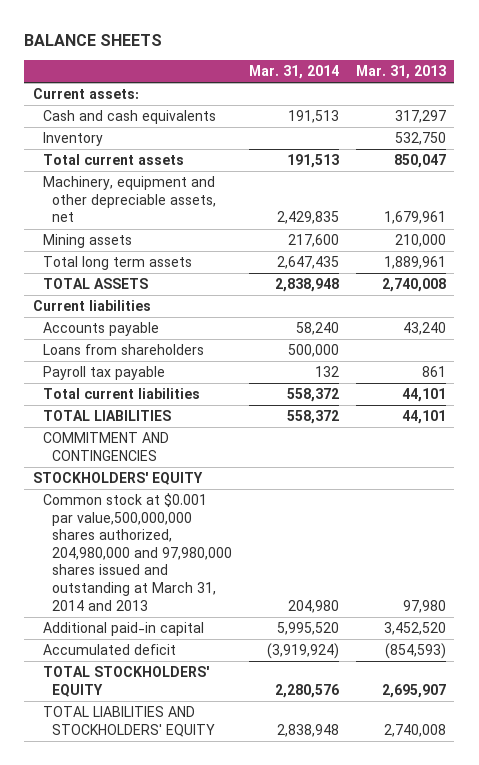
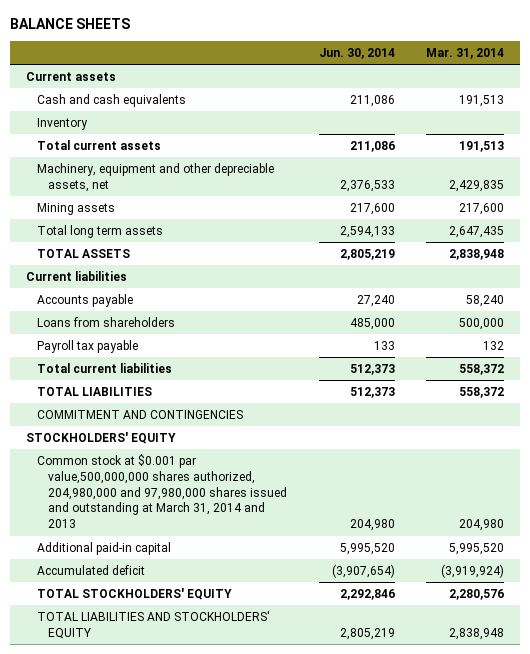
- | Mar. 31, 2014 | Mar. 31, 2013
+ | Jun. 30, 2014 | Mar. 31, 2014
- Current assets:
+ Current assets

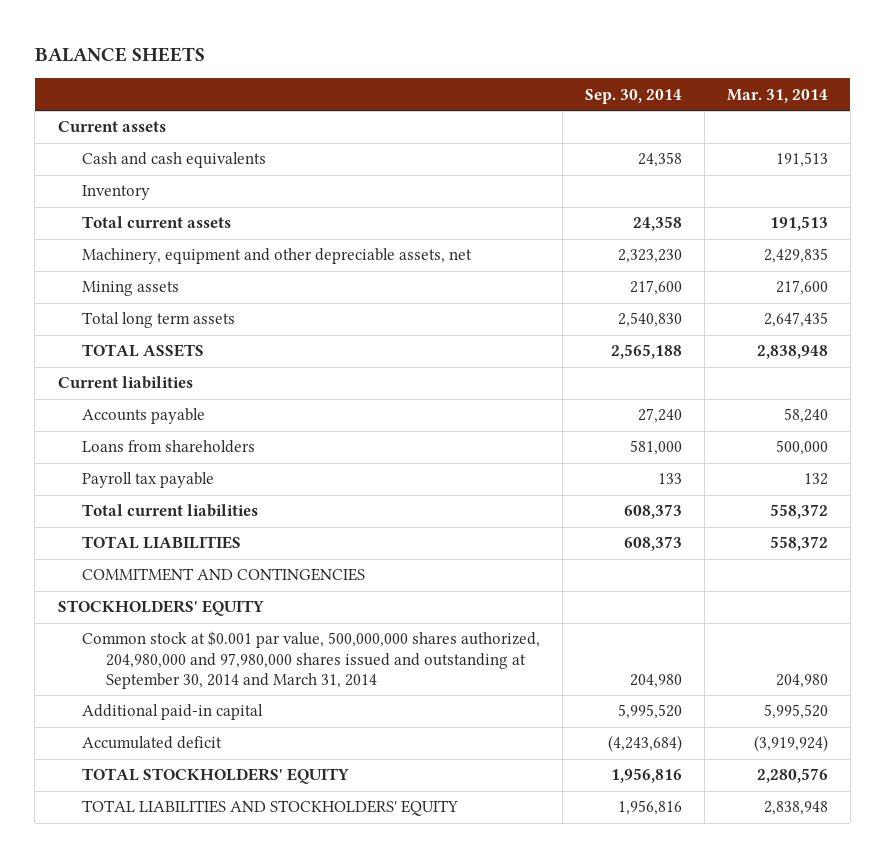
- | Jun. 30, 2014 | Mar. 31, 2014
+ | Sep. 30, 2014 | Mar. 31, 2014
- Common stock at $0.001 par value,500,000,000 shares authorized, 204,980,000 and 97,980,000 shares issued and outstanding at March 31, 2014 and 2013 | 204,980 | 204,980
+ Common stock at $0.001 par value, 500,000,000 shares authorized, 204,980,000 and 97,980,000 shares issued and outstanding at September 30, 2014 and March 31, 2014 | 204,980 | 204,980

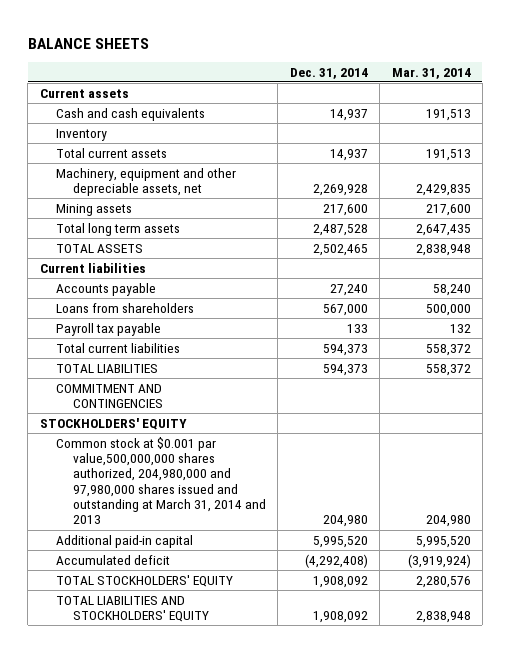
- | Sep. 30, 2014 | Mar. 31, 2014
+ | Dec. 31, 2014 | Mar. 31, 2014
- Common stock at $0.001 par value, 500,000,000 shares authorized, 204,980,000 and 97,980,000 shares issued and outstanding at September 30, 2014 and March 31, 2014 | 204,980 | 204,980
+ Common stock at $0.001 par value,500,000,000 shares authorized, 204,980,000 and 97,980,000 shares issued and outstanding at March 31, 2014 and 2013 | 204,980 | 204,980

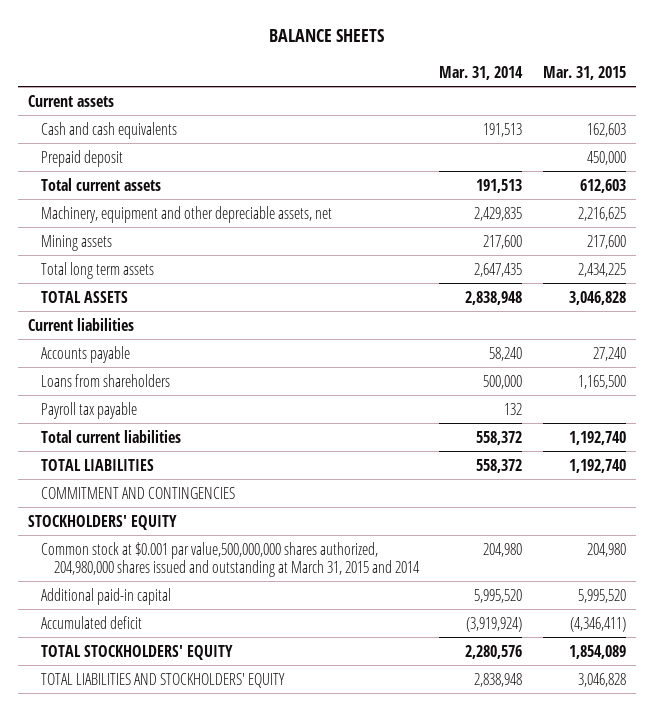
- | Dec. 31, 2014 | Mar. 31, 2014
+ | Mar. 31, 2014 | Mar. 31, 2015
- Inventory
+ Prepaid deposit | | 450,000
- Common stock at $0.001 par value,500,000,000 shares authorized, 204,980,000 and 97,980,000 shares issued and outstanding at March 31, 2014 and 2013 | 204,980 | 204,980
+ Common stock at $0.001 par value,500,000,000 shares authorized, 204,980,000 shares issued and outstanding at March 31, 2015 and 2014 | 204,980 | 204,980

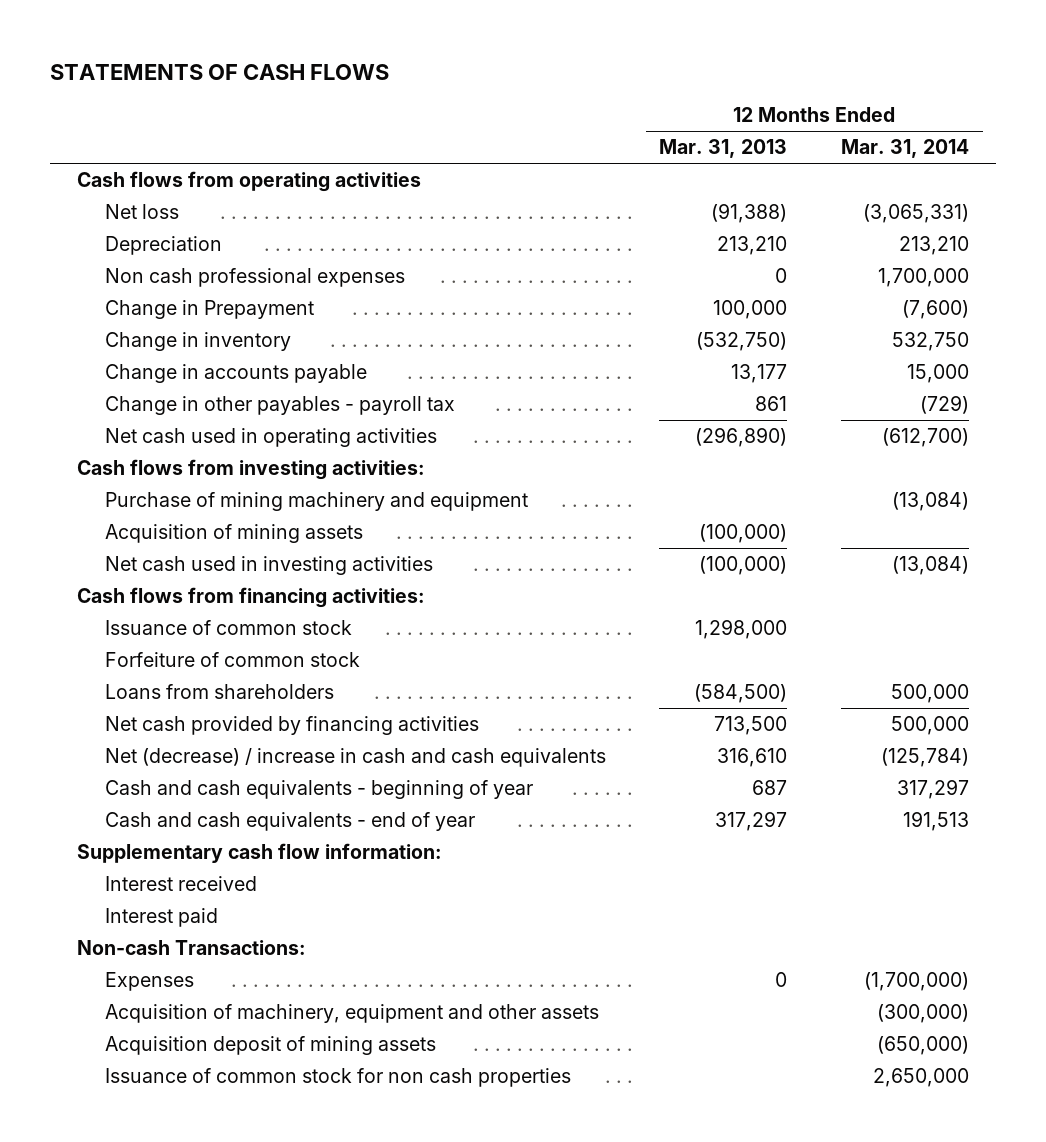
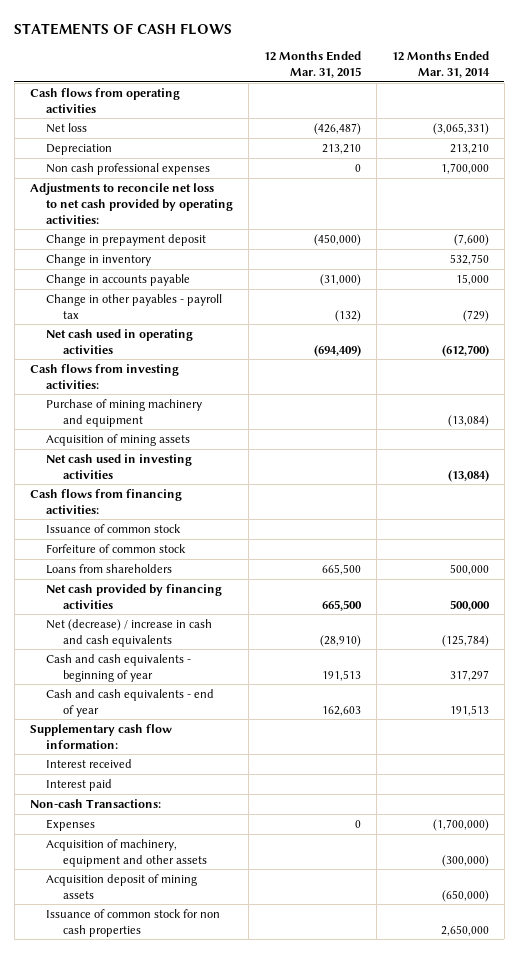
- | 12 Months Ended Mar. 31, 2013 | 12 Months Ended Mar. 31, 2014
+ | 12 Months Ended Mar. 31, 2015 | 12 Months Ended Mar. 31, 2014
- Change in Prepayment | 100,000 | (7,600)
+ Adjustments to reconcile net loss to net cash provided by operating activities:
+ Change in prepayment deposit | (450,000) | (7,600)

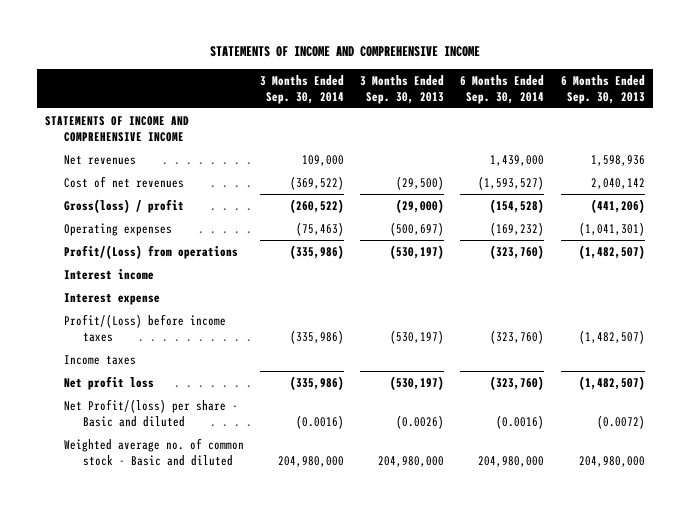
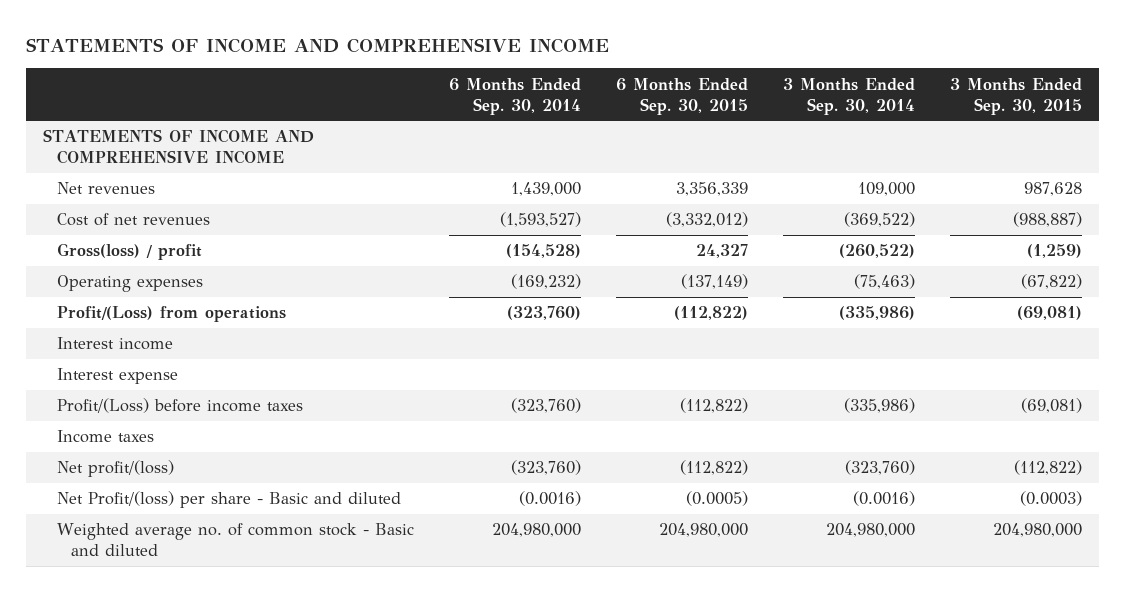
- | 3 Months Ended Sep. 30, 2014 | 3 Months Ended Sep. 30, 2013 | 6 Months Ended Sep. 30, 2014 | 6 Months Ended Sep. 30, 2013
+ | 6 Months Ended Sep. 30, 2014 | 6 Months Ended Sep. 30, 2015 | 3 Months Ended Sep. 30, 2014 | 3 Months Ended Sep. 30, 2015
- Net profit loss | (335,986) | (530,197) | (323,760) | (1,482,507)
+ Net profit/(loss) | (323,760) | (112,822) | (323,760) | (112,822)

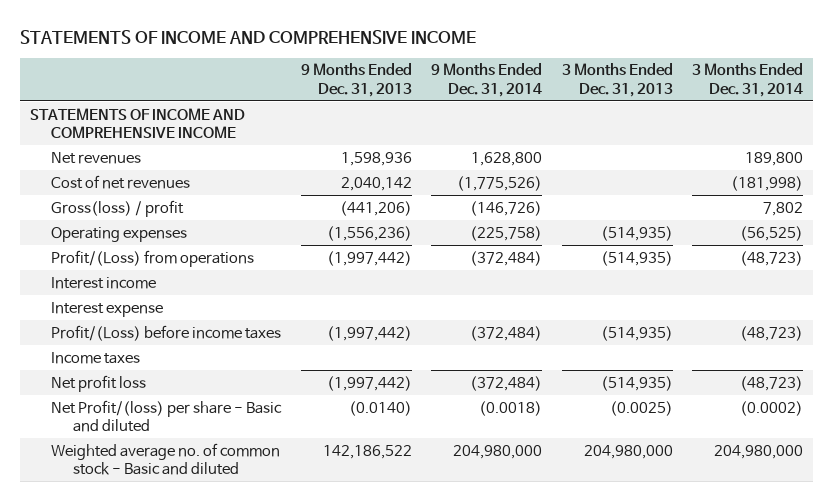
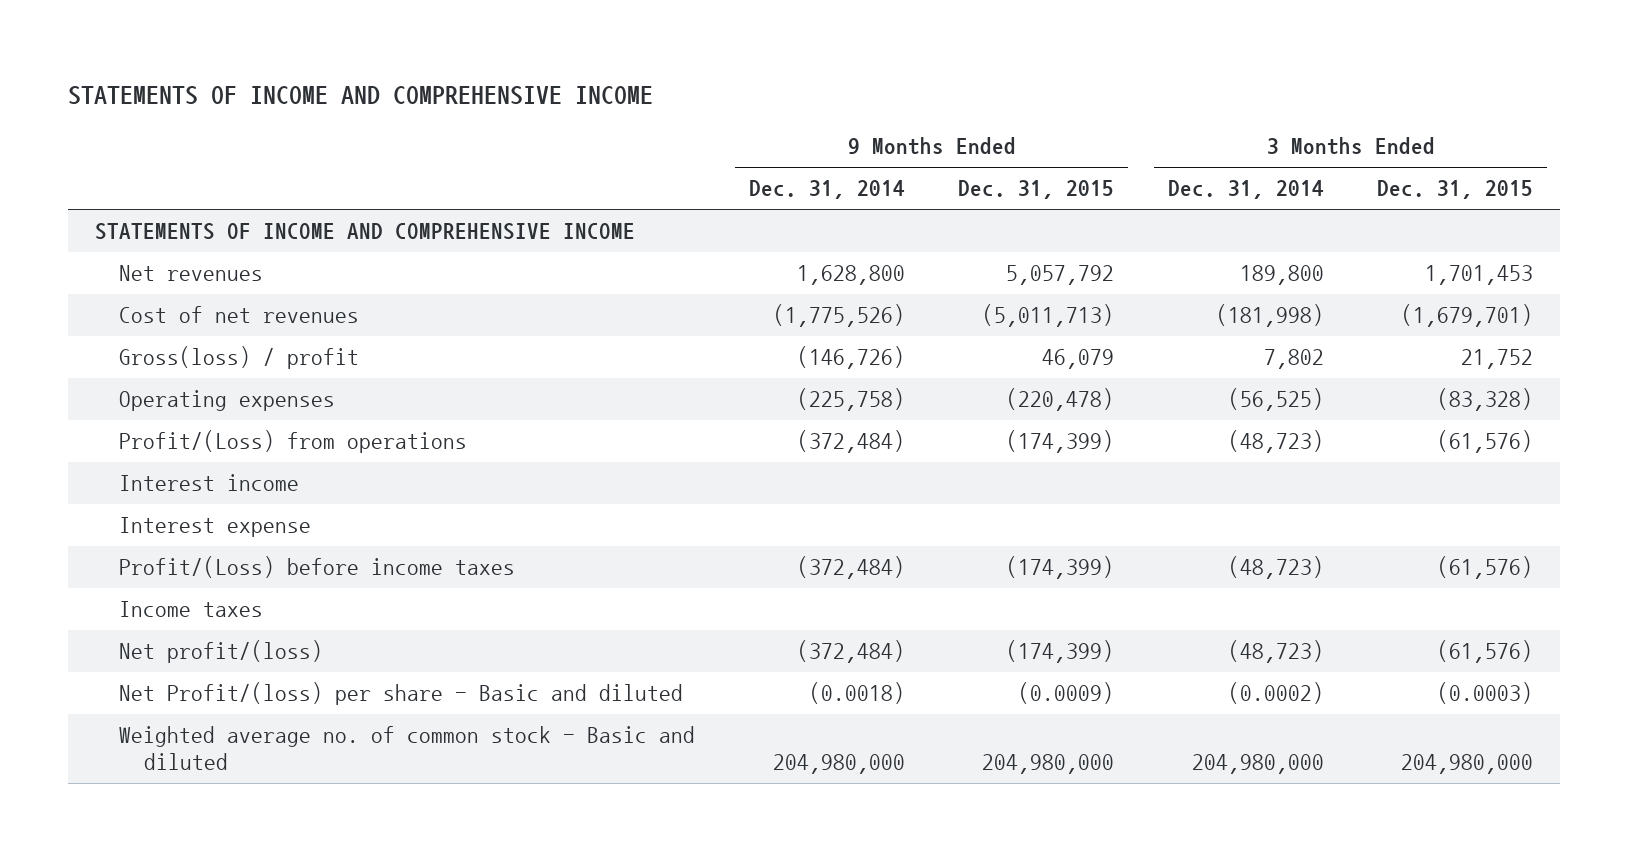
- | 9 Months Ended Dec. 31, 2013 | 9 Months Ended Dec. 31, 2014 | 3 Months Ended Dec. 31, 2013 | 3 Months Ended Dec. 31, 2014
+ | 9 Months Ended Dec. 31, 2014 | 9 Months Ended Dec. 31, 2015 | 3 Months Ended Dec. 31, 2014 | 3 Months Ended Dec. 31, 2015
- Net profit loss | (1,997,442) | (372,484) | (514,935) | (48,723)
+ Net profit/(loss) | (372,484) | (174,399) | (48,723) | (61,576)

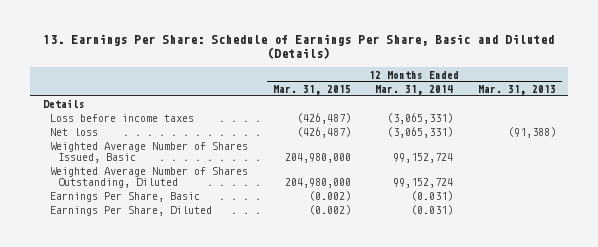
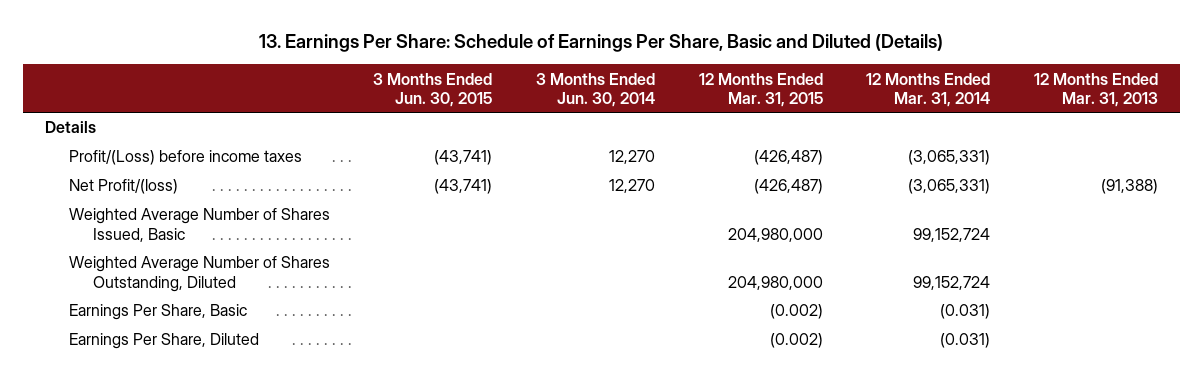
- | 12 Months Ended Mar. 31, 2015 | 12 Months Ended Mar. 31, 2014 | 12 Months Ended Mar. 31, 2013
+ | 3 Months Ended Jun. 30, 2015 | 3 Months Ended Jun. 30, 2014 | 12 Months Ended Mar. 31, 2015 | 12 Months Ended Mar. 31, 2014 | 12 Months Ended Mar. 31, 2013
- Loss before income taxes | (426,487) | (3,065,331) |
- Net loss | (426,487) | (3,065,331) | (91,388)
+ Profit/(Loss) before income taxes | (43,741) | 12,270 | (426,487) | (3,065,331) |
+ Net Profit/(loss) | (43,741) | 12,270 | (426,487) | (3,065,331) | (91,388)

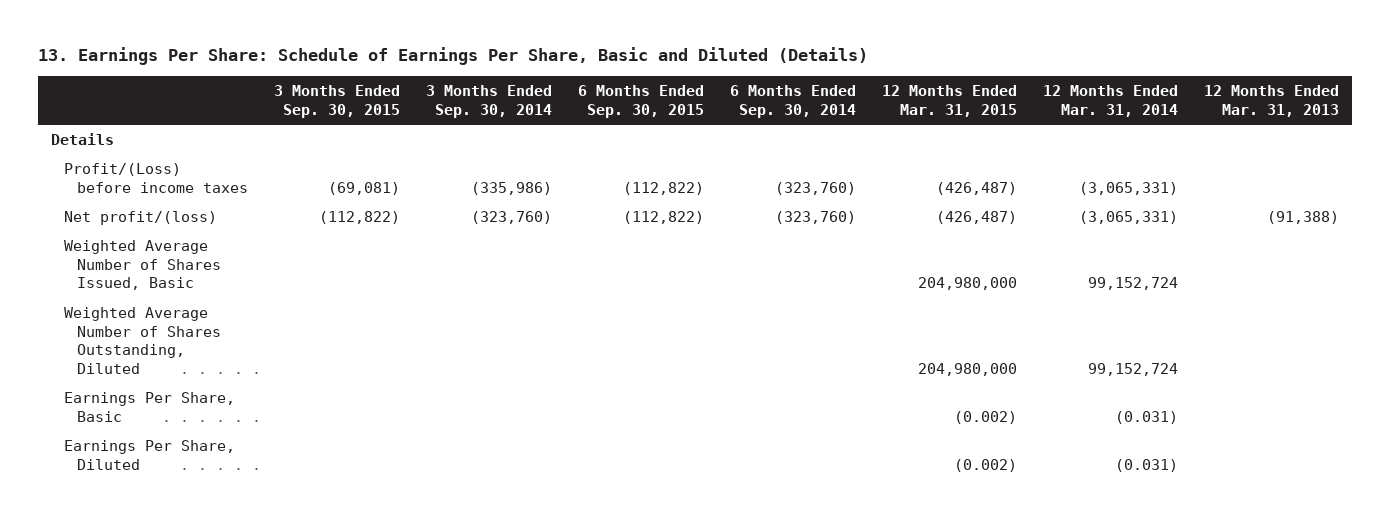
- | 3 Months Ended Jun. 30, 2015 | 3 Months Ended Jun. 30, 2014 | 12 Months Ended Mar. 31, 2015 | 12 Months Ended Mar. 31, 2014 | 12 Months Ended Mar. 31, 2013
+ | 3 Months Ended Sep. 30, 2015 | 3 Months Ended Sep. 30, 2014 | 6 Months Ended Sep. 30, 2015 | 6 Months Ended Sep. 30, 2014 | 12 Months Ended Mar. 31, 2015 | 12 Months Ended Mar. 31, 2014 | 12 Months Ended Mar. 31, 2013
- Net Profit/(loss) | (43,741) | 12,270 | (426,487) | (3,065,331) | (91,388)
+ Net profit/(loss) | (112,822) | (323,760) | (112,822) | (323,760) | (426,487) | (3,065,331) | (91,388)

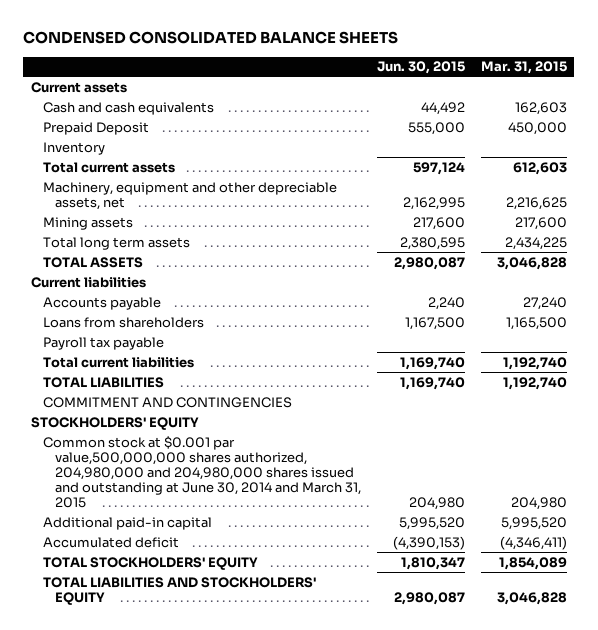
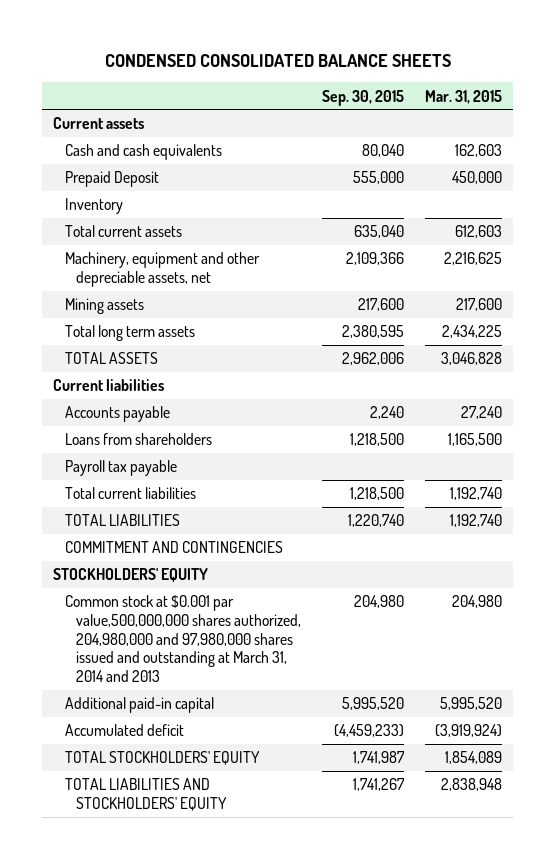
- | Jun. 30, 2015 | Mar. 31, 2015
+ | Sep. 30, 2015 | Mar. 31, 2015
- Common stock at $0.001 par value,500,000,000 shares authorized, 204,980,000 and 204,980,000 shares issued and outstanding at June 30, 2014 and March 31, 2015 | 204,980 | 204,980
+ Common stock at $0.001 par value,500,000,000 shares authorized, 204,980,000 and 97,980,000 shares issued and outstanding at March 31, 2014 and 2013 | 204,980 | 204,980
- Accumulated deficit | (4,390,153) | (4,346,411)
+ Accumulated deficit | (4,459,233) | (3,919,924)
- TOTAL LIABILITIES AND STOCKHOLDERS' EQUITY | 2,980,087 | 3,046,828
+ TOTAL LIABILITIES AND STOCKHOLDERS' EQUITY | 1,741,267 | 2,838,948

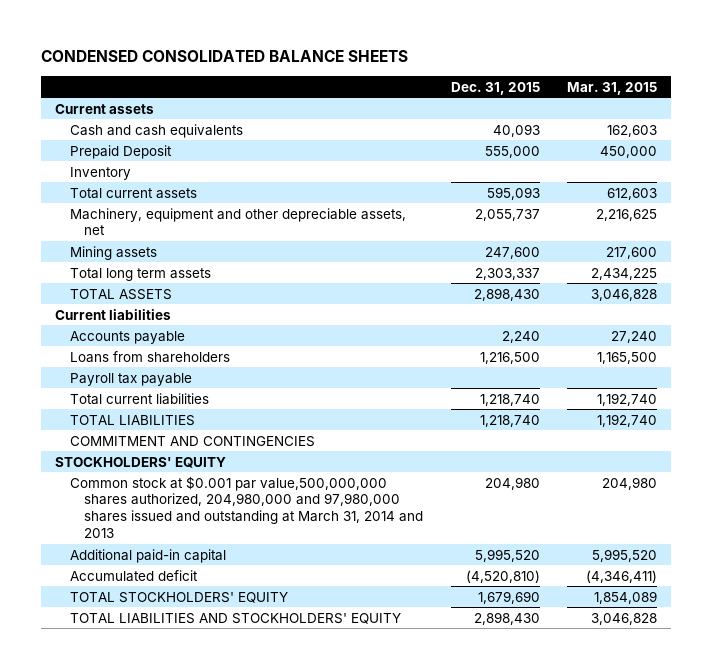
- | Sep. 30, 2015 | Mar. 31, 2015
+ | Dec. 31, 2015 | Mar. 31, 2015
- Accumulated deficit | (4,459,233) | (3,919,924)
+ Accumulated deficit | (4,520,810) | (4,346,411)
- TOTAL LIABILITIES AND STOCKHOLDERS' EQUITY | 1,741,267 | 2,838,948
+ TOTAL LIABILITIES AND STOCKHOLDERS' EQUITY | 2,898,430 | 3,046,828

